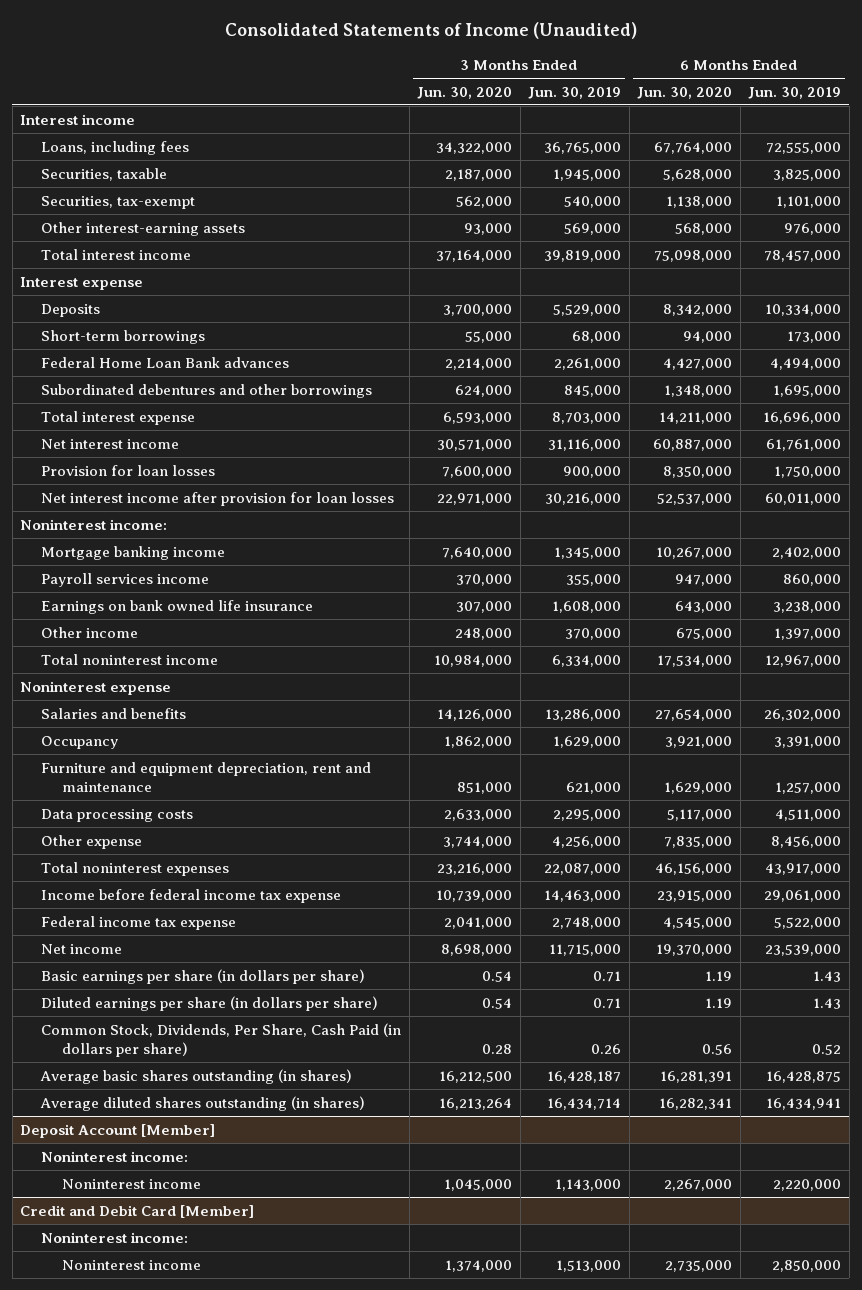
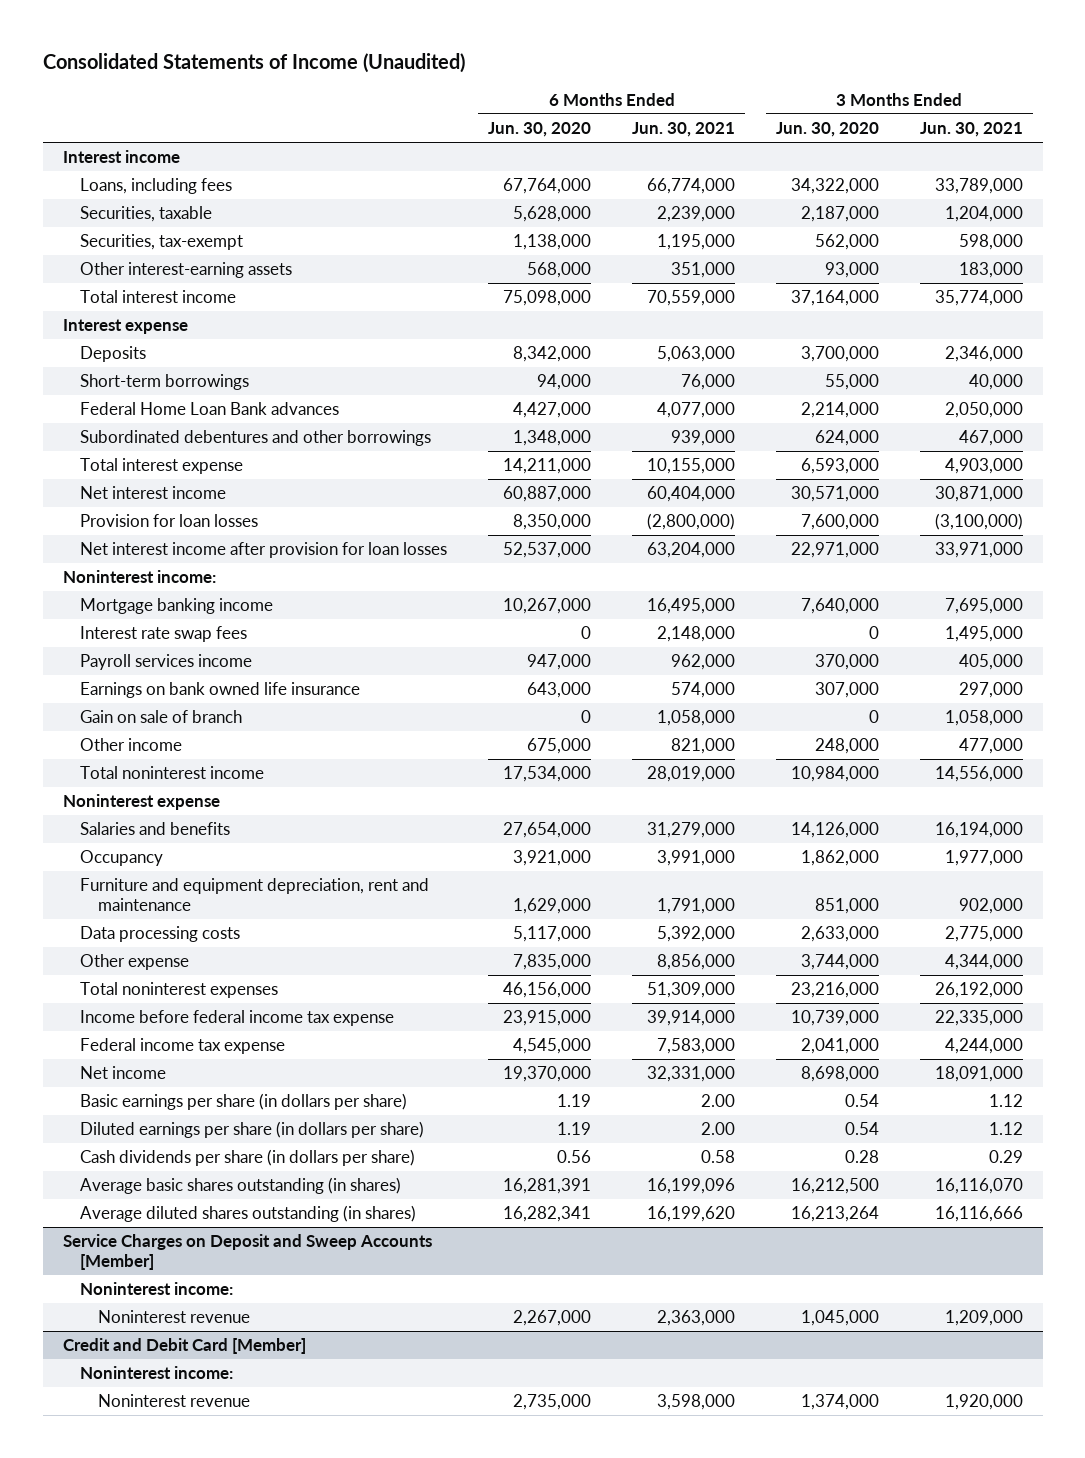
- | 3 Months Ended Jun. 30, 2020 | 3 Months Ended Jun. 30, 2019 | 6 Months Ended Jun. 30, 2020 | 6 Months Ended Jun. 30, 2019
+ | 6 Months Ended Jun. 30, 2020 | 6 Months Ended Jun. 30, 2021 | 3 Months Ended Jun. 30, 2020 | 3 Months Ended Jun. 30, 2021
+ Interest rate swap fees | 0 | 2,148,000 | 0 | 1,495,000
+ Gain on sale of branch | 0 | 1,058,000 | 0 | 1,058,000
- Common Stock, Dividends, Per Share, Cash Paid (in dollars per share) | 0.28 | 0.26 | 0.56 | 0.52
+ Cash dividends per share (in dollars per share) | 0.56 | 0.58 | 0.28 | 0.29
- Deposit Account [Member]
+ Service Charges on Deposit and Sweep Accounts [Member]
- Noninterest income | 1,045,000 | 1,143,000 | 2,267,000 | 2,220,000
+ Noninterest revenue | 2,267,000 | 2,363,000 | 1,045,000 | 1,209,000
@ Credit and Debit Card [Member]
- Noninterest income | 1,374,000 | 1,513,000 | 2,735,000 | 2,850,000
+ Noninterest revenue | 2,735,000 | 3,598,000 | 1,374,000 | 1,920,000

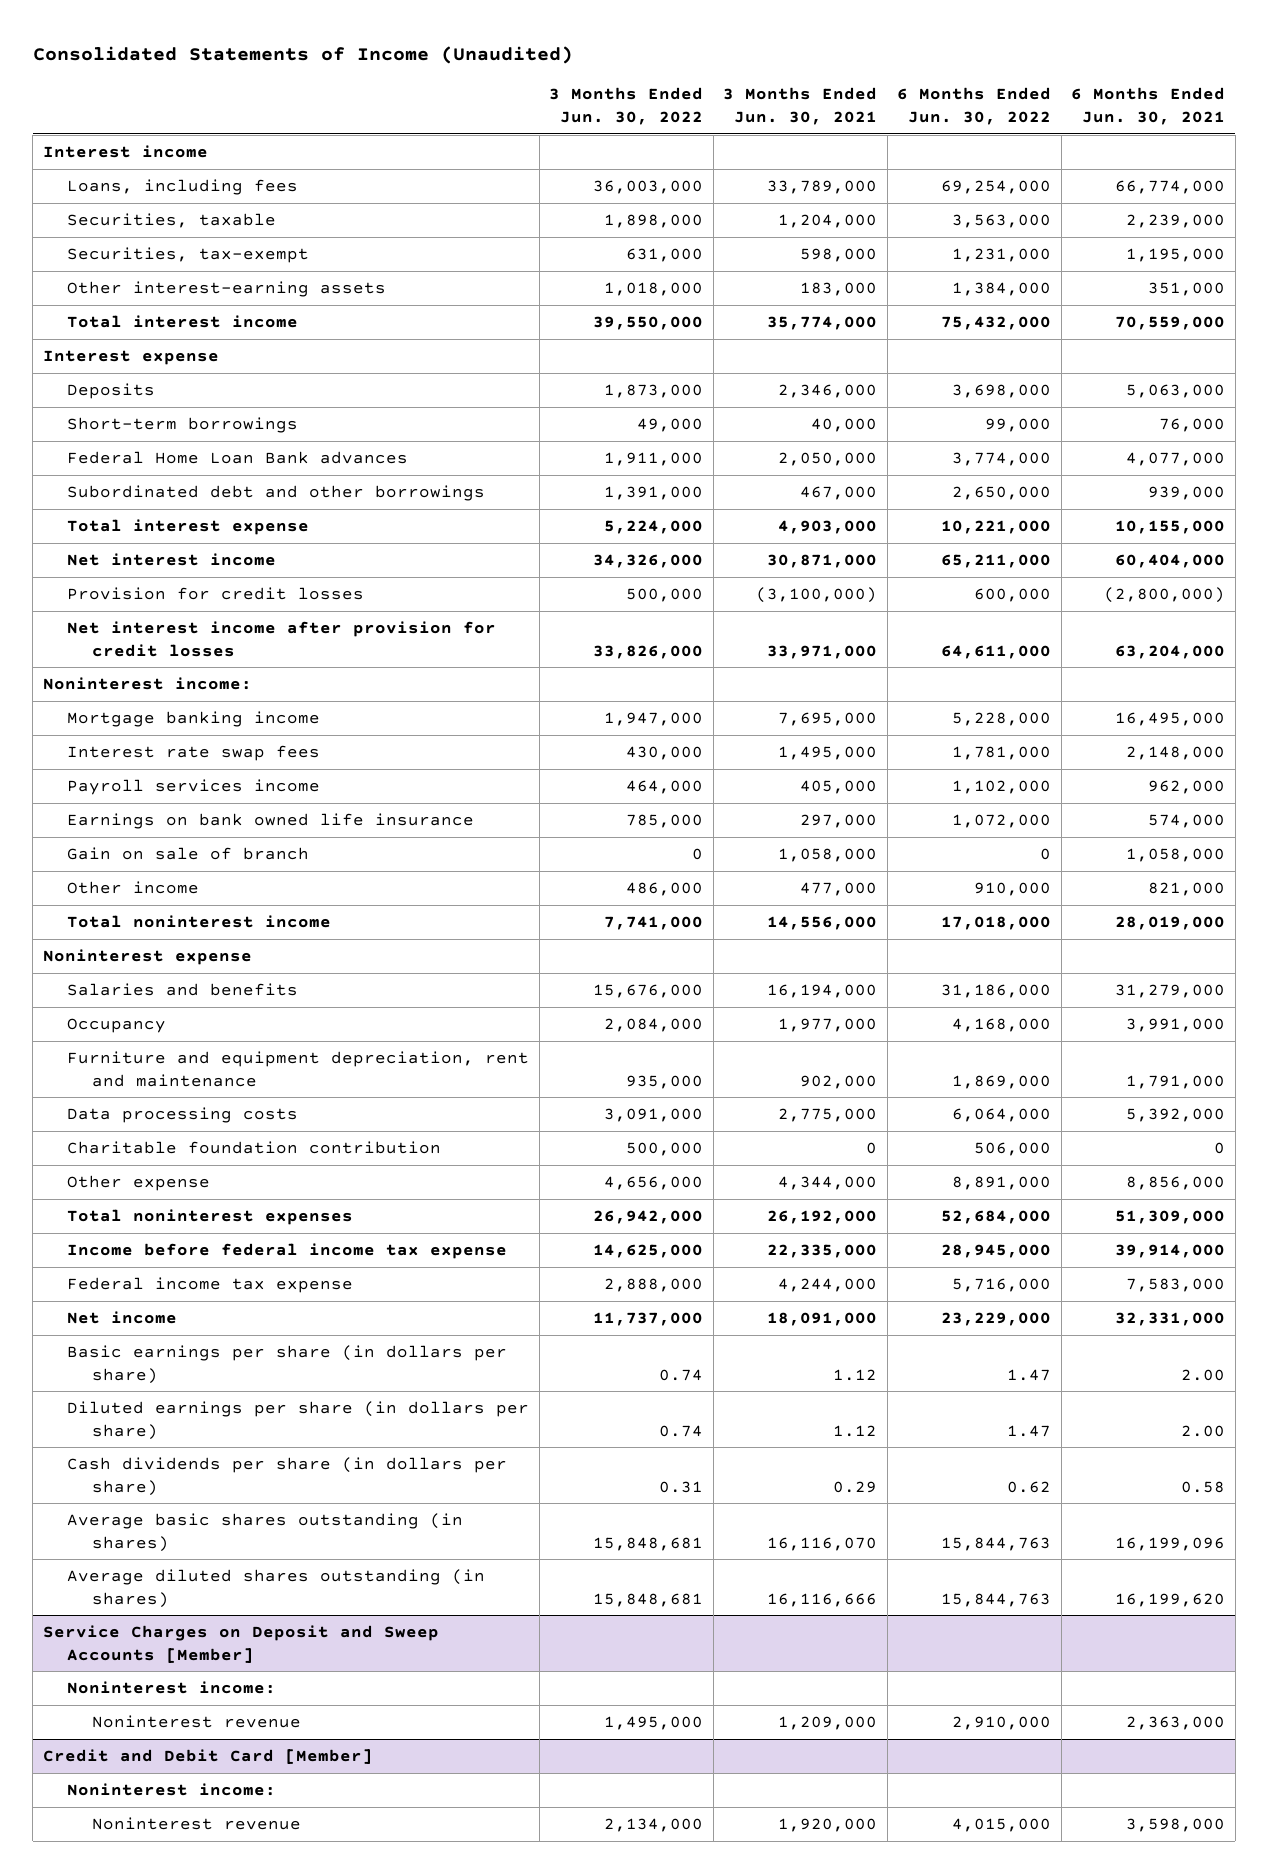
- | 6 Months Ended Jun. 30, 2020 | 6 Months Ended Jun. 30, 2021 | 3 Months Ended Jun. 30, 2020 | 3 Months Ended Jun. 30, 2021
+ | 3 Months Ended Jun. 30, 2022 | 3 Months Ended Jun. 30, 2021 | 6 Months Ended Jun. 30, 2022 | 6 Months Ended Jun. 30, 2021
- Subordinated debentures and other borrowings | 1,348,000 | 939,000 | 624,000 | 467,000
+ Subordinated debt and other borrowings | 1,391,000 | 467,000 | 2,650,000 | 939,000
- Provision for loan losses | 8,350,000 | (2,800,000) | 7,600,000 | (3,100,000)
- Net interest income after provision for loan losses | 52,537,000 | 63,204,000 | 22,971,000 | 33,971,000
+ Provision for credit losses | 500,000 | (3,100,000) | 600,000 | (2,800,000)
+ Net interest income after provision for credit losses | 33,826,000 | 33,971,000 | 64,611,000 | 63,204,000
+ Charitable foundation contribution | 500,000 | 0 | 506,000 | 0

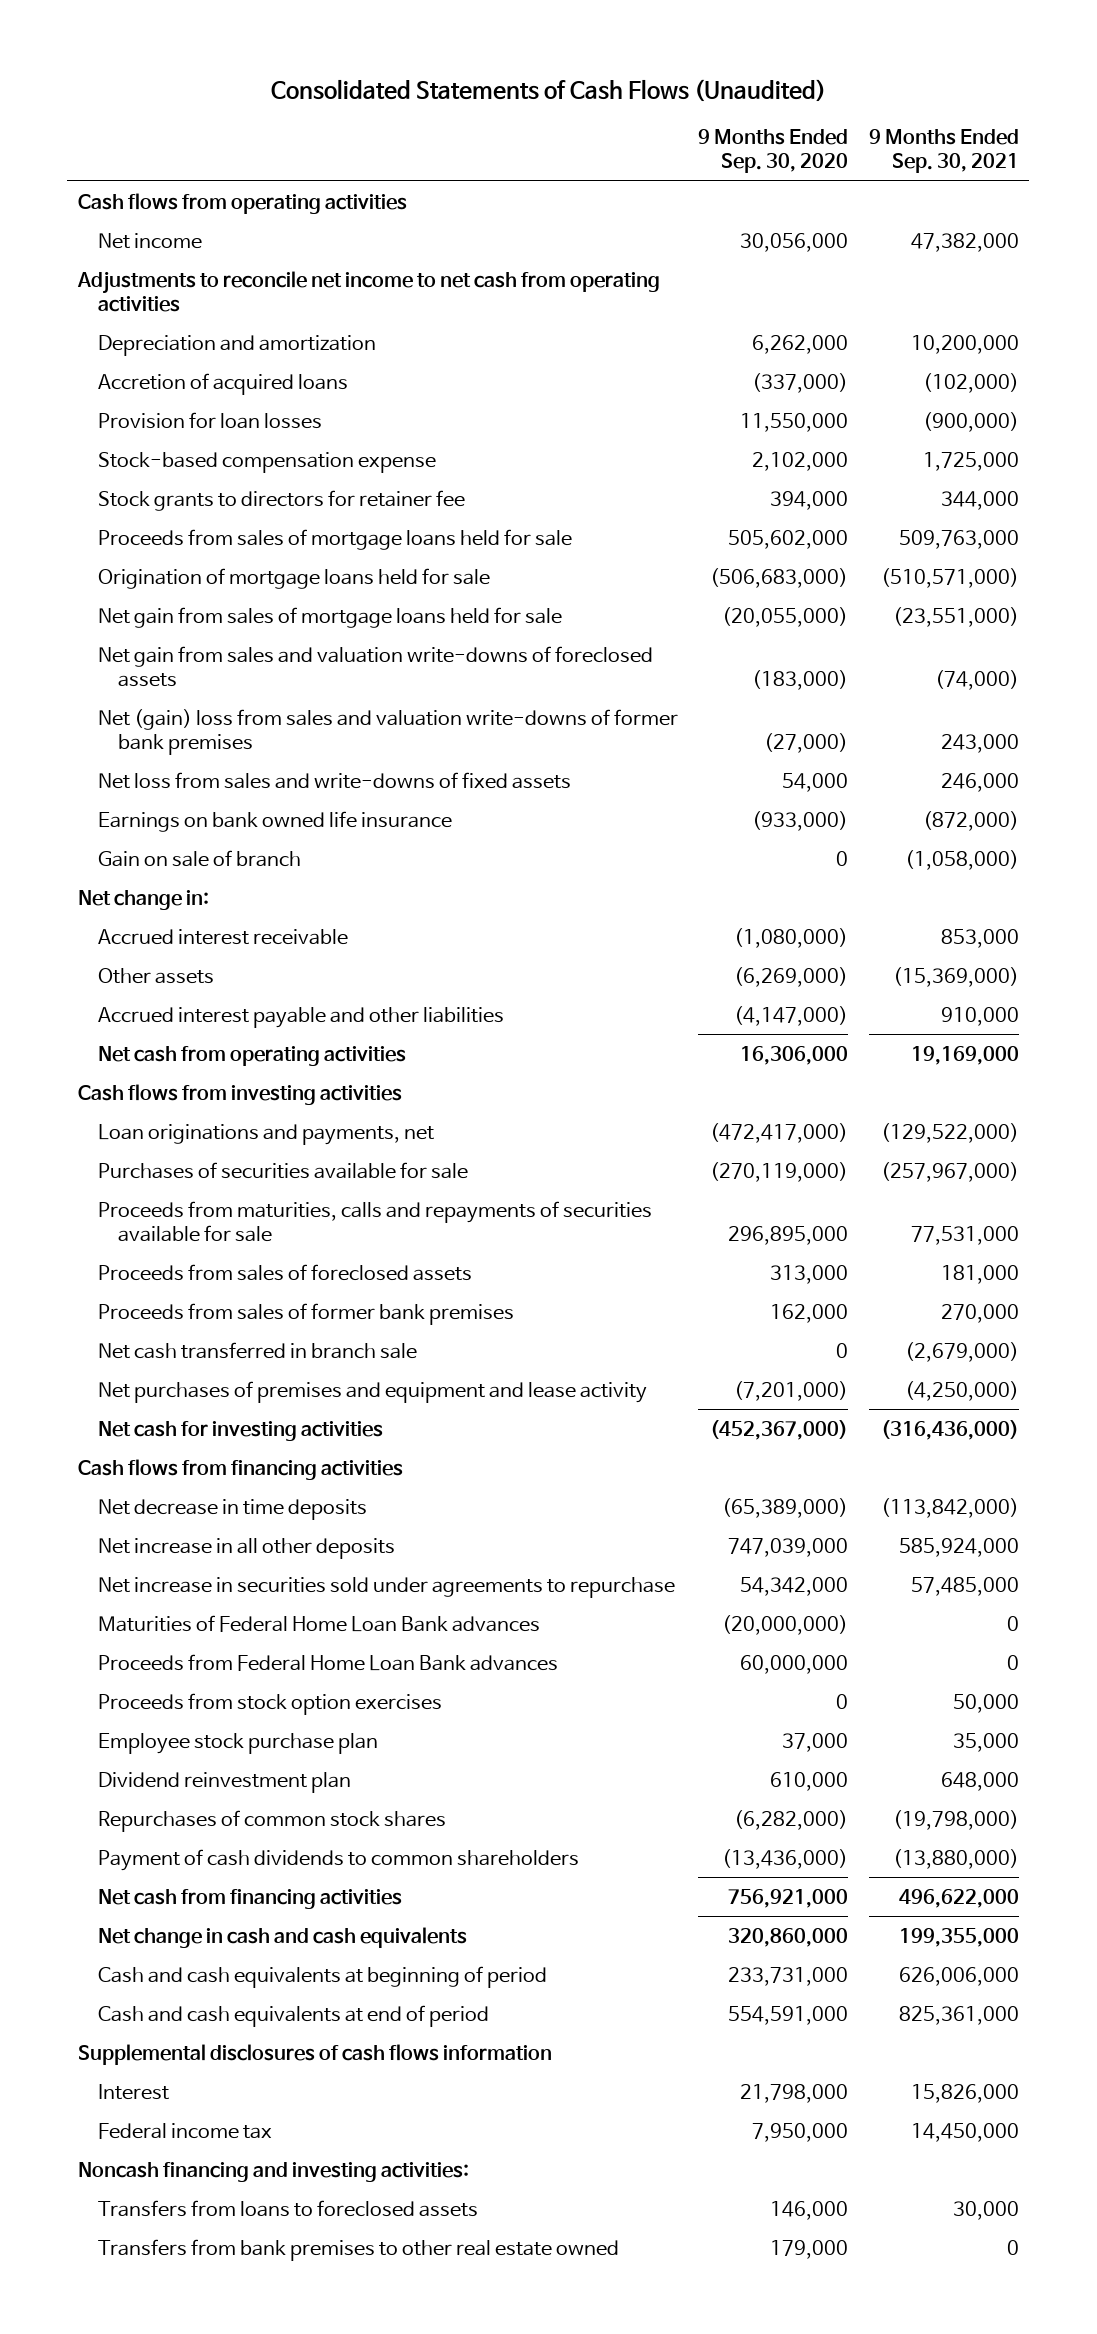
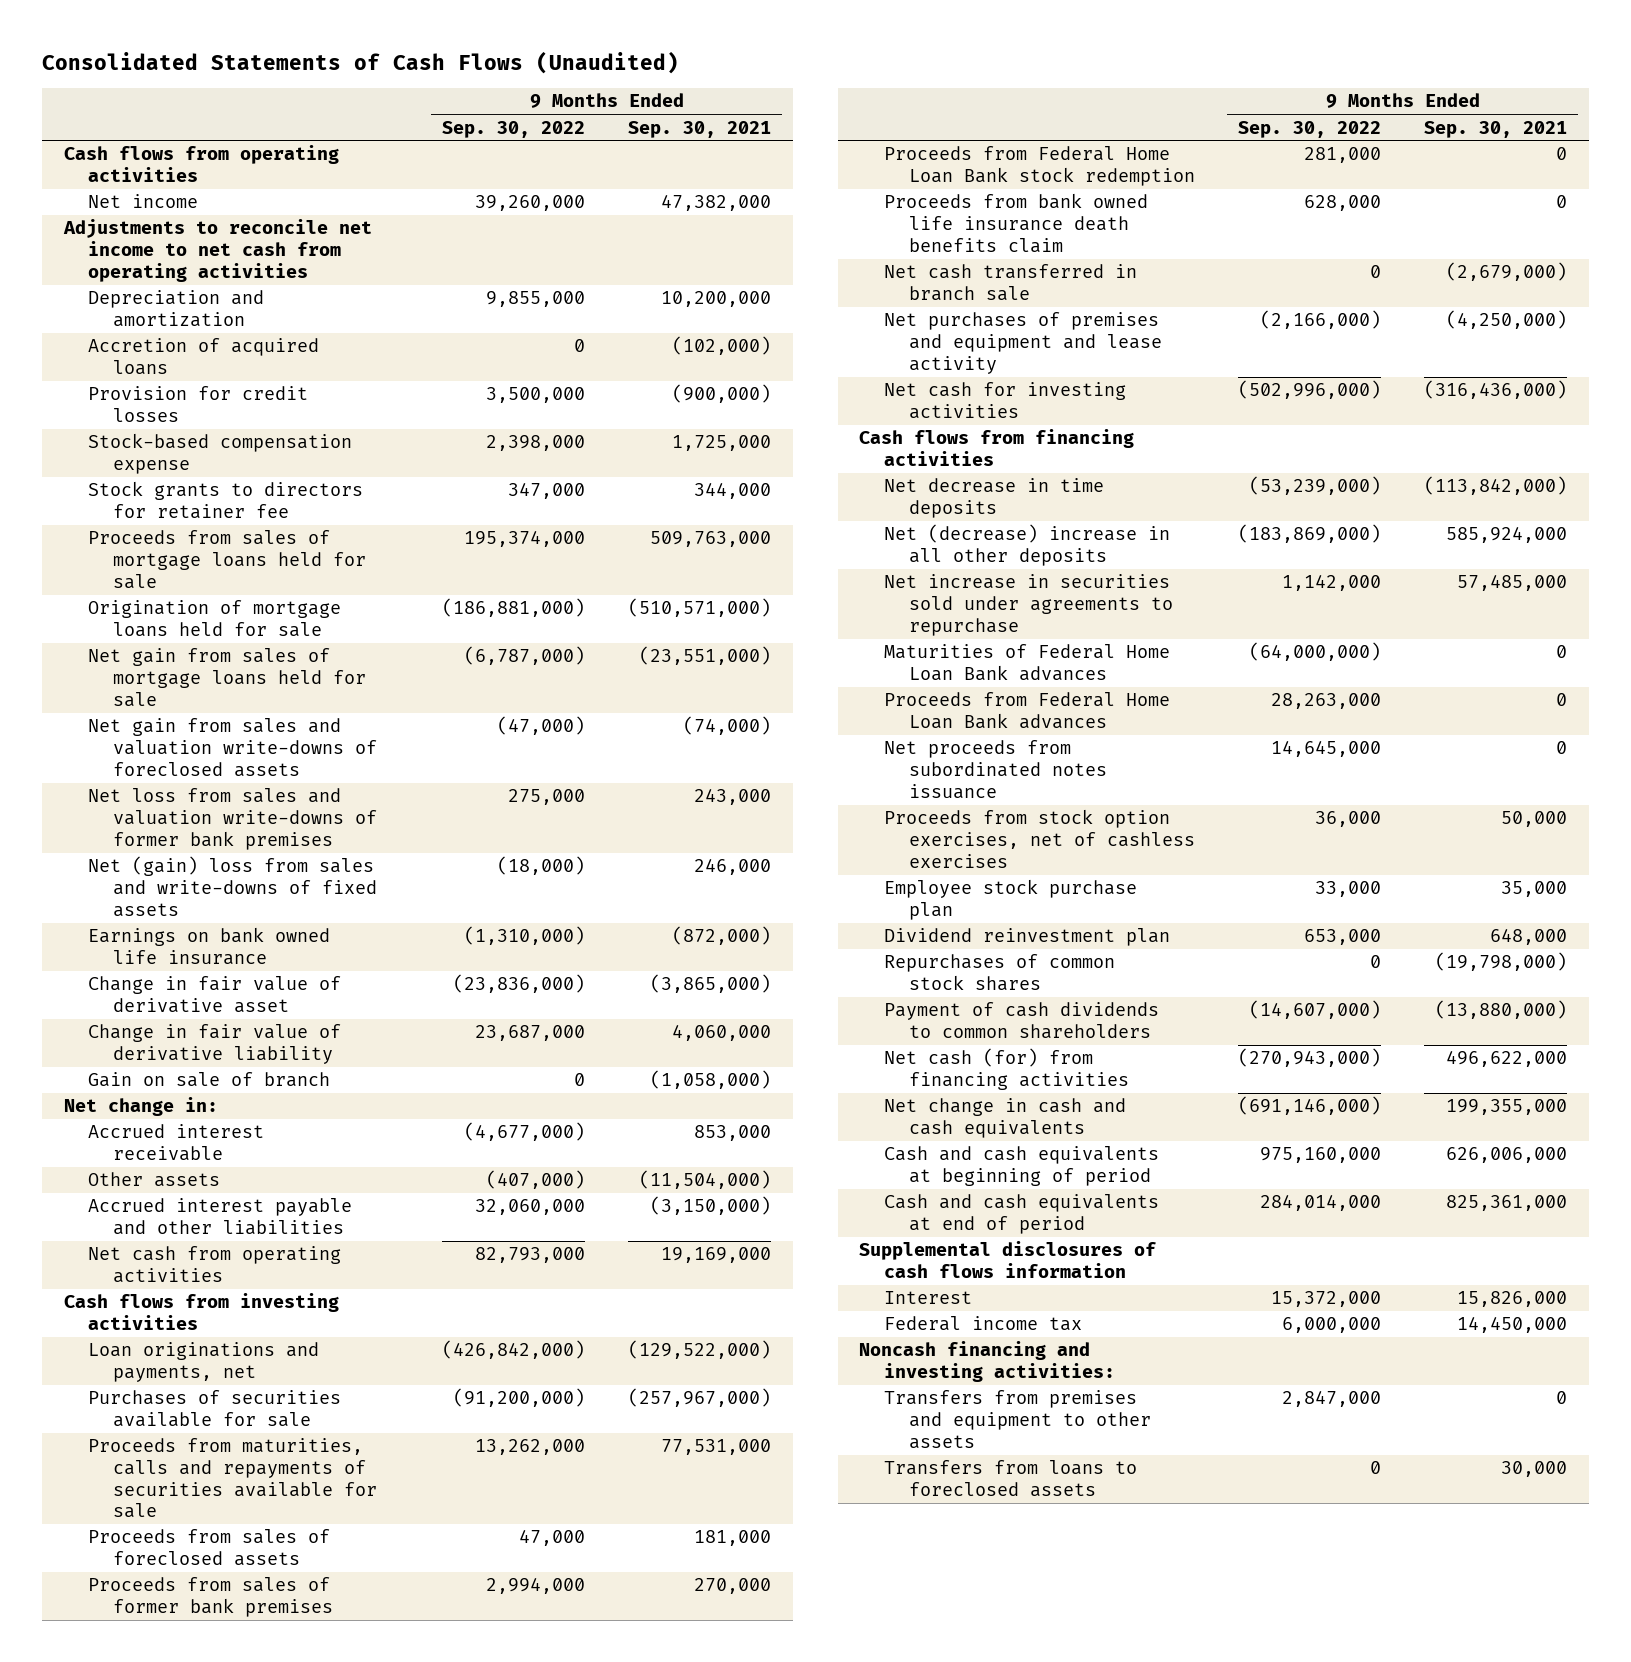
- | 9 Months Ended Sep. 30, 2020 | 9 Months Ended Sep. 30, 2021
+ | 9 Months Ended Sep. 30, 2022 | 9 Months Ended Sep. 30, 2021
- Provision for loan losses | 11,550,000 | (900,000)
+ Provision for credit losses | 3,500,000 | (900,000)
- Net (gain) loss from sales and valuation write-downs of former bank premises | (27,000) | 243,000
- Net loss from sales and write-downs of fixed assets | 54,000 | 246,000
+ Net loss from sales and valuation write-downs of former bank premises | 275,000 | 243,000
+ Net (gain) loss from sales and write-downs of fixed assets | (18,000) | 246,000
+ Change in fair value of derivative asset | (23,836,000) | (3,865,000)
+ Change in fair value of derivative liability | 23,687,000 | 4,060,000
- Other assets | (6,269,000) | (15,369,000)
- Accrued interest payable and other liabilities | (4,147,000) | 910,000
+ Other assets | (407,000) | (11,504,000)
+ Accrued interest payable and other liabilities | 32,060,000 | (3,150,000)
+ Proceeds from Federal Home Loan Bank stock redemption | 281,000 | 0
+ Proceeds from bank owned life insurance death benefits claim | 628,000 | 0
- Net increase in all other deposits | 747,039,000 | 585,924,000
+ Net (decrease) increase in all other deposits | (183,869,000) | 585,924,000
- Proceeds from stock option exercises | 0 | 50,000
+ Net proceeds from subordinated notes issuance | 14,645,000 | 0
+ Proceeds from stock option exercises, net of cashless exercises | 36,000 | 50,000
- Net cash from financing activities | 756,921,000 | 496,622,000
+ Net cash (for) from financing activities | (270,943,000) | 496,622,000
+ Transfers from premises and equipment to other assets | 2,847,000 | 0
- Transfers from bank premises to other real estate owned | 179,000 | 0

